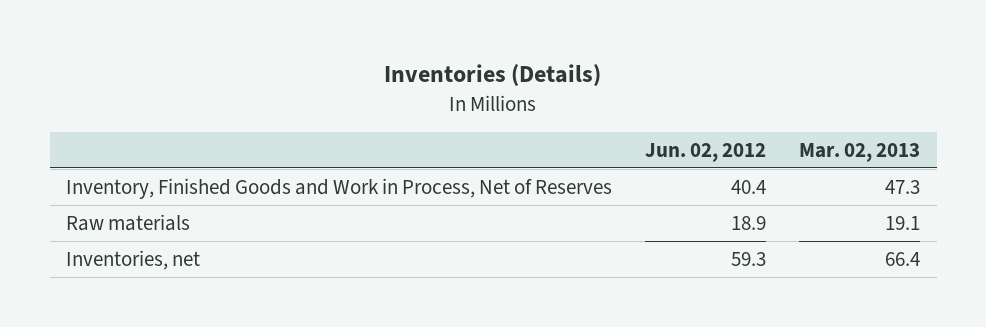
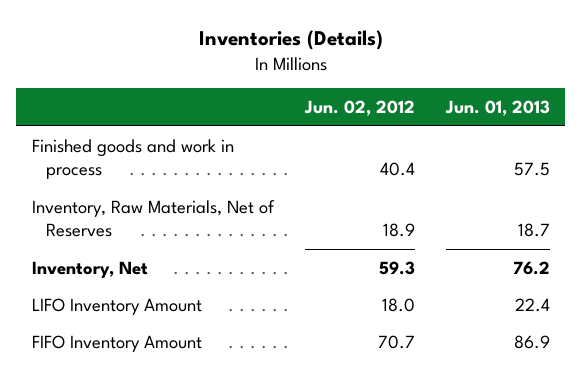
- | Jun. 02, 2012 | Mar. 02, 2013
+ | Jun. 02, 2012 | Jun. 01, 2013
- Inventory, Finished Goods and Work in Process, Net of Reserves | 40.4 | 47.3
- Raw materials | 18.9 | 19.1
- Inventories, net | 59.3 | 66.4
+ Finished goods and work in process | 40.4 | 57.5
+ Inventory, Raw Materials, Net of Reserves | 18.9 | 18.7
+ Inventory, Net | 59.3 | 76.2
+ LIFO Inventory Amount | 18.0 | 22.4
+ FIFO Inventory Amount | 70.7 | 86.9

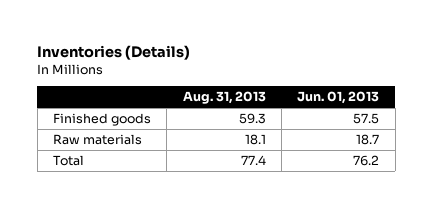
- | Jun. 02, 2012 | Jun. 01, 2013
+ | Aug. 31, 2013 | Jun. 01, 2013
- Finished goods and work in process | 40.4 | 57.5
- Inventory, Raw Materials, Net of Reserves | 18.9 | 18.7
- Inventory, Net | 59.3 | 76.2
- LIFO Inventory Amount | 18.0 | 22.4
- FIFO Inventory Amount | 70.7 | 86.9
+ Finished goods | 59.3 | 57.5
+ Raw materials | 18.1 | 18.7
+ Total | 77.4 | 76.2

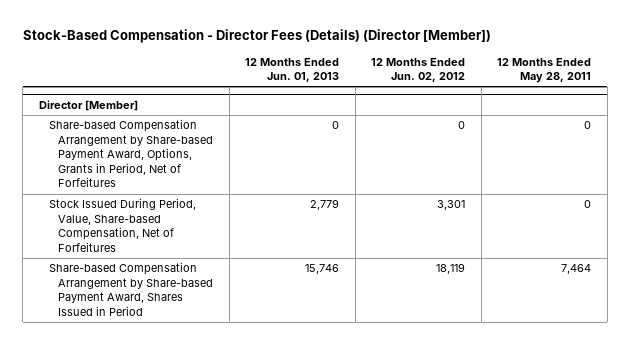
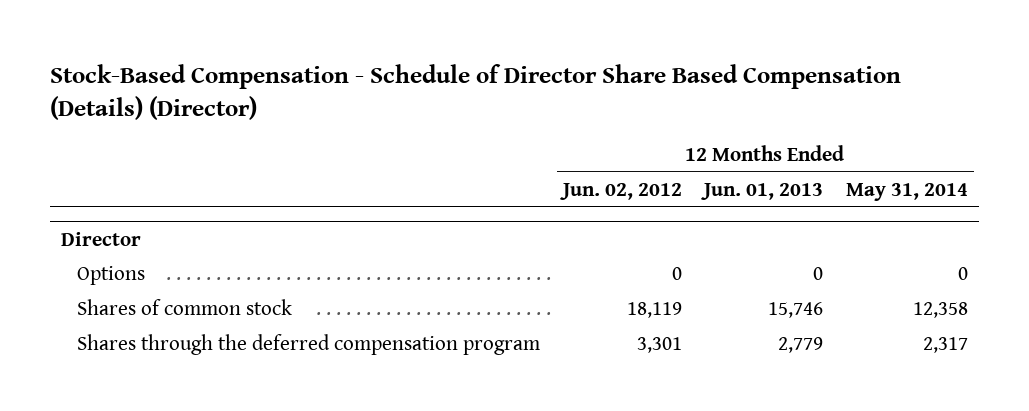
- Stock-Based Compensation - Director Fees (Details) (Director [Member])
+ Stock-Based Compensation - Schedule of Director Share Based Compensation (Details) (Director)
- | 12 Months Ended Jun. 01, 2013 | 12 Months Ended Jun. 02, 2012 | 12 Months Ended May 28, 2011
+ | 12 Months Ended Jun. 02, 2012 | 12 Months Ended Jun. 01, 2013 | 12 Months Ended May 31, 2014
- Director [Member]
- Share-based Compensation Arrangement by Share-based Payment Award, Options, Grants in Period, Net of Forfeitures | 0 | 0 | 0
- Stock Issued During Period, Value, Share-based Compensation, Net of Forfeitures | 2,779 | 3,301 | 0
- Share-based Compensation Arrangement by Share-based Payment Award, Shares Issued in Period | 15,746 | 18,119 | 7,464
+ Director
+ Options | 0 | 0 | 0
+ Shares of common stock | 18,119 | 15,746 | 12,358
+ Shares through the deferred compensation program | 3,301 | 2,779 | 2,317

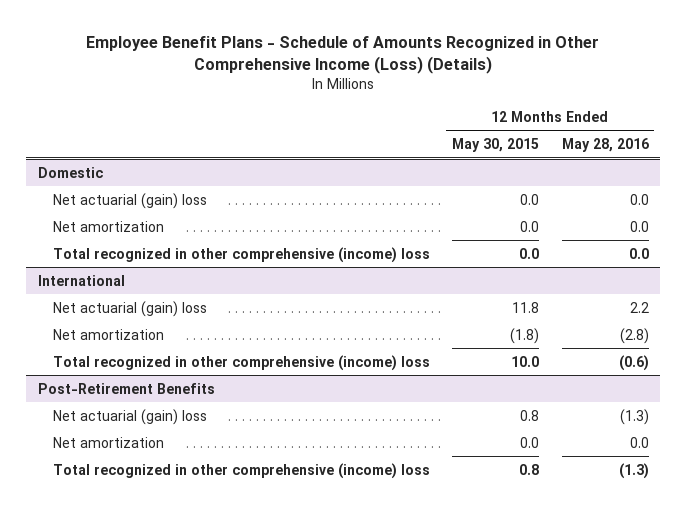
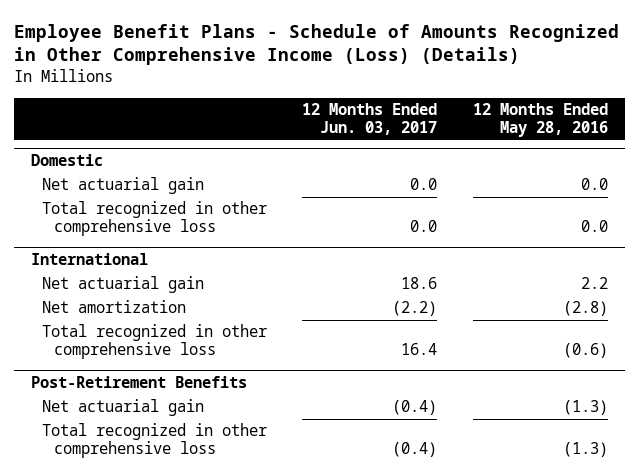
- | 12 Months Ended May 30, 2015 | 12 Months Ended May 28, 2016
+ | 12 Months Ended Jun. 03, 2017 | 12 Months Ended May 28, 2016
@ Domestic
- Net actuarial (gain) loss | 0.0 | 0.0
- Net amortization | 0.0 | 0.0
- Total recognized in other comprehensive (income) loss | 0.0 | 0.0
+ Net actuarial gain | 0.0 | 0.0
+ Total recognized in other comprehensive loss | 0.0 | 0.0
@ International
- Net actuarial (gain) loss | 11.8 | 2.2
+ Net actuarial gain | 18.6 | 2.2
- Total recognized in other comprehensive (income) loss | 10.0 | (0.6)
+ Total recognized in other comprehensive loss | 16.4 | (0.6)
@ Post-Retirement Benefits
- Net actuarial (gain) loss | 0.8 | (1.3)
- Net amortization | 0.0 | 0.0
- Total recognized in other comprehensive (income) loss | 0.8 | (1.3)
+ Net actuarial gain | (0.4) | (1.3)
+ Total recognized in other comprehensive loss | (0.4) | (1.3)

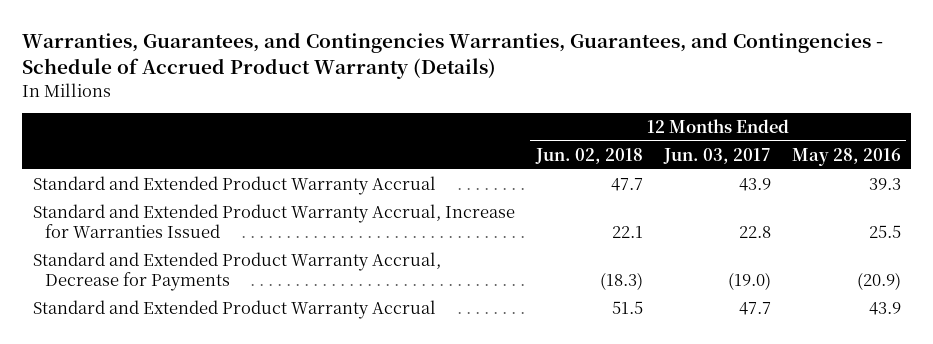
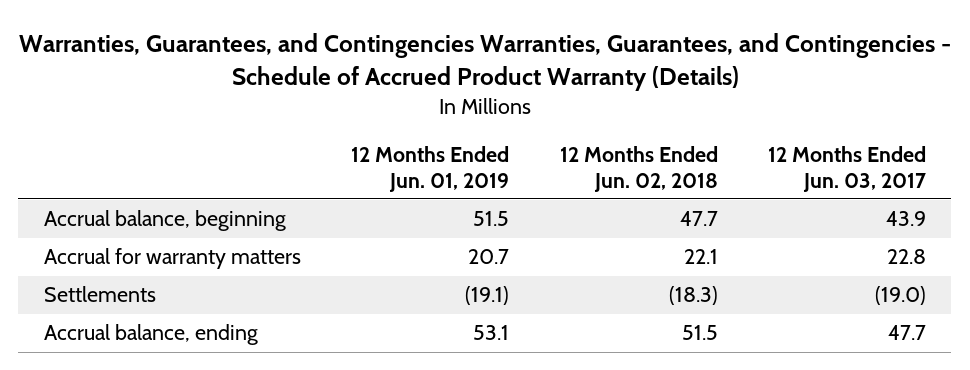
- | 12 Months Ended Jun. 02, 2018 | 12 Months Ended Jun. 03, 2017 | 12 Months Ended May 28, 2016
+ | 12 Months Ended Jun. 01, 2019 | 12 Months Ended Jun. 02, 2018 | 12 Months Ended Jun. 03, 2017
- Standard and Extended Product Warranty Accrual | 47.7 | 43.9 | 39.3
- Standard and Extended Product Warranty Accrual, Increase for Warranties Issued | 22.1 | 22.8 | 25.5
- Standard and Extended Product Warranty Accrual, Decrease for Payments | (18.3) | (19.0) | (20.9)
- Standard and Extended Product Warranty Accrual | 51.5 | 47.7 | 43.9
+ Accrual balance, beginning | 51.5 | 47.7 | 43.9
+ Accrual for warranty matters | 20.7 | 22.1 | 22.8
+ Settlements | (19.1) | (18.3) | (19.0)
+ Accrual balance, ending | 53.1 | 51.5 | 47.7

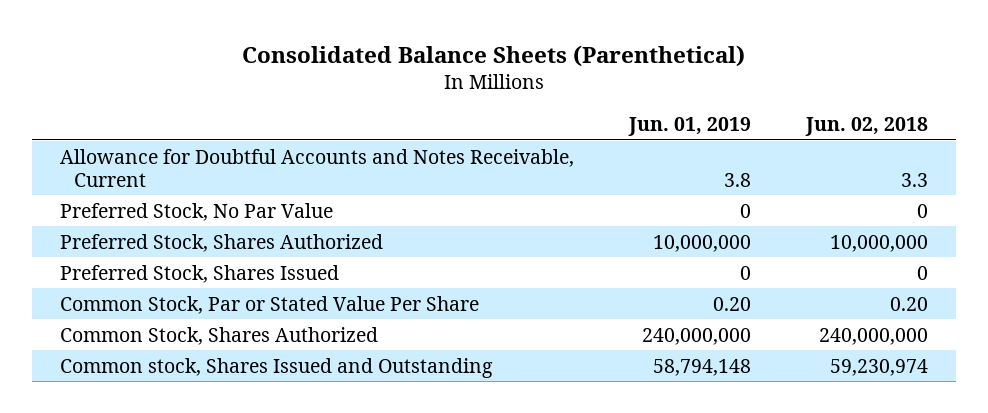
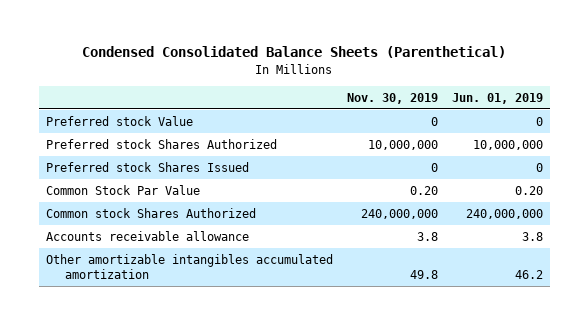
- Consolidated Balance Sheets (Parenthetical)
+ Condensed Consolidated Balance Sheets (Parenthetical)
- | Jun. 01, 2019 | Jun. 02, 2018
+ | Nov. 30, 2019 | Jun. 01, 2019
- Allowance for Doubtful Accounts and Notes Receivable, Current | 3.8 | 3.3
- Preferred Stock, No Par Value | 0 | 0
- Preferred Stock, Shares Authorized | 10,000,000 | 10,000,000
- Preferred Stock, Shares Issued | 0 | 0
- Common Stock, Par or Stated Value Per Share | 0.20 | 0.20
- Common Stock, Shares Authorized | 240,000,000 | 240,000,000
- Common stock, Shares Issued and Outstanding | 58,794,148 | 59,230,974
+ Preferred stock Value | 0 | 0
+ Preferred stock Shares Authorized | 10,000,000 | 10,000,000
+ Preferred stock Shares Issued | 0 | 0
+ Common Stock Par Value | 0.20 | 0.20
+ Common stock Shares Authorized | 240,000,000 | 240,000,000
+ Accounts receivable allowance | 3.8 | 3.8
+ Other amortizable intangibles accumulated amortization | 49.8 | 46.2

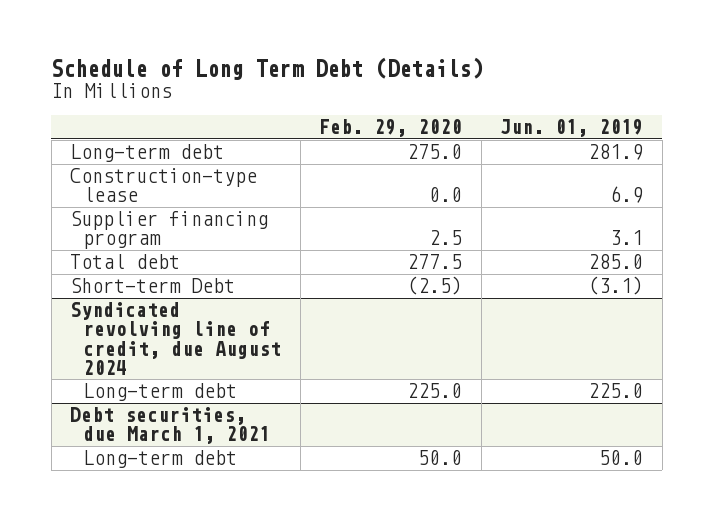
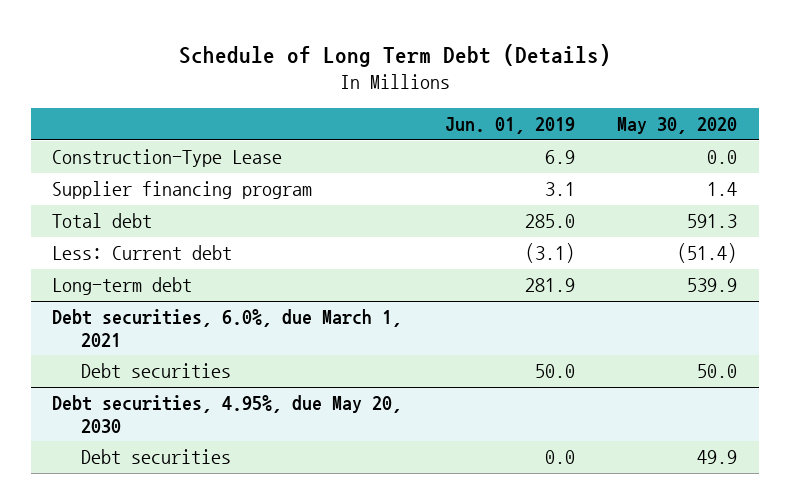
- | Feb. 29, 2020 | Jun. 01, 2019
+ | Jun. 01, 2019 | May 30, 2020
- Construction-type lease | 0.0 | 6.9
+ Construction-Type Lease | 6.9 | 0.0
- Short-term Debt | (2.5) | (3.1)
- Syndicated revolving line of credit, due August 2024
- Long-term debt | 225.0 | 225.0
- Debt securities, due March 1, 2021
- Long-term debt | 50.0 | 50.0
+ Less: Current debt | (3.1) | (51.4)
moved down: Long-term debt | 281.9 | 539.9
+ Debt securities, 6.0%, due March 1, 2021
+ Debt securities | 50.0 | 50.0
+ Debt securities, 4.95%, due May 20, 2030
+ Debt securities | 0.0 | 49.9

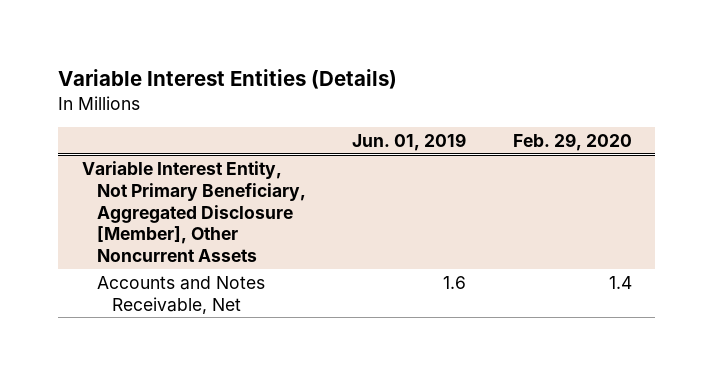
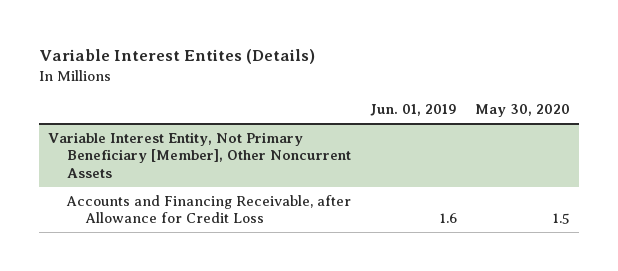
- Variable Interest Entities (Details)
+ Variable Interest Entites (Details)
- | Jun. 01, 2019 | Feb. 29, 2020
+ | Jun. 01, 2019 | May 30, 2020
- Variable Interest Entity, Not Primary Beneficiary, Aggregated Disclosure [Member], Other Noncurrent Assets
- Accounts and Notes Receivable, Net | 1.6 | 1.4
+ Variable Interest Entity, Not Primary Beneficiary [Member], Other Noncurrent Assets
+ Accounts and Financing Receivable, after Allowance for Credit Loss | 1.6 | 1.5

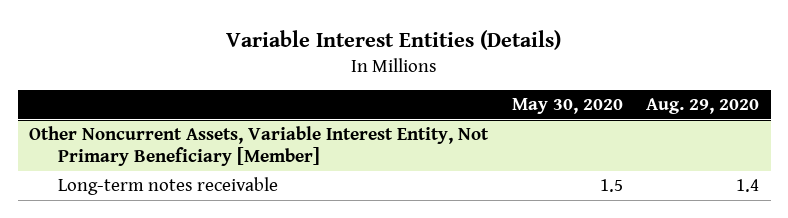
- Variable Interest Entites (Details)
+ Variable Interest Entities (Details)
- | Jun. 01, 2019 | May 30, 2020
+ | May 30, 2020 | Aug. 29, 2020
- Variable Interest Entity, Not Primary Beneficiary [Member], Other Noncurrent Assets
- Accounts and Financing Receivable, after Allowance for Credit Loss | 1.6 | 1.5
+ Other Noncurrent Assets, Variable Interest Entity, Not Primary Beneficiary [Member]
+ Long-term notes receivable | 1.5 | 1.4

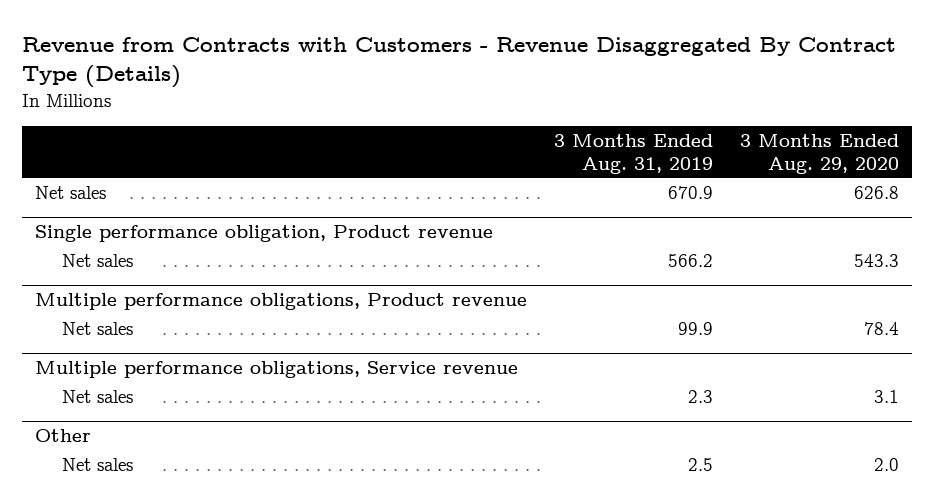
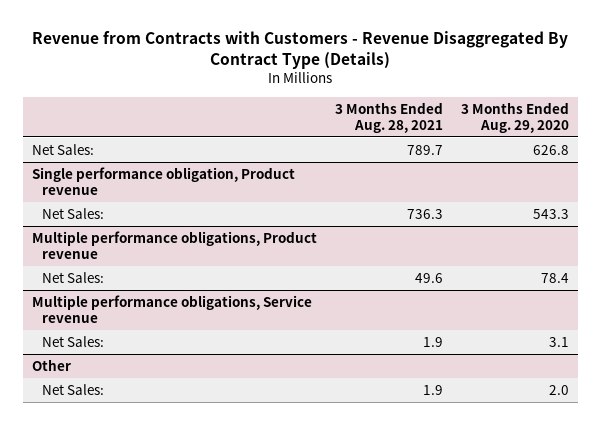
- | 3 Months Ended Aug. 31, 2019 | 3 Months Ended Aug. 29, 2020
+ | 3 Months Ended Aug. 28, 2021 | 3 Months Ended Aug. 29, 2020
- Net sales | 670.9 | 626.8
+ Net Sales: | 789.7 | 626.8
@ Single performance obligation, Product revenue
- Net sales | 566.2 | 543.3
+ Net Sales: | 736.3 | 543.3
@ Multiple performance obligations, Product revenue
- Net sales | 99.9 | 78.4
+ Net Sales: | 49.6 | 78.4
@ Multiple performance obligations, Service revenue
- Net sales | 2.3 | 3.1
+ Net Sales: | 1.9 | 3.1
@ Other
- Net sales | 2.5 | 2.0
+ Net Sales: | 1.9 | 2.0

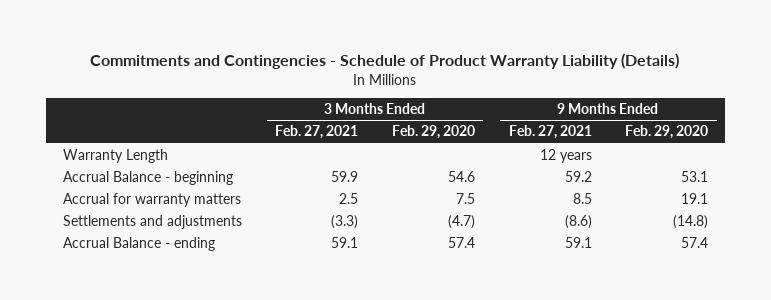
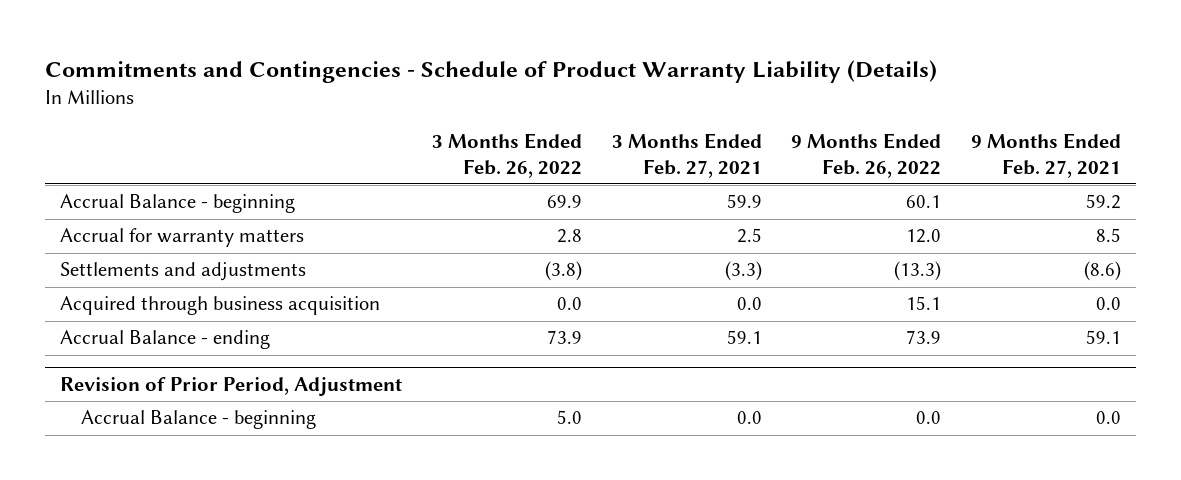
- | 3 Months Ended Feb. 27, 2021 | 3 Months Ended Feb. 29, 2020 | 9 Months Ended Feb. 27, 2021 | 9 Months Ended Feb. 29, 2020
+ | 3 Months Ended Feb. 26, 2022 | 3 Months Ended Feb. 27, 2021 | 9 Months Ended Feb. 26, 2022 | 9 Months Ended Feb. 27, 2021
- Warranty Length | | | 12 years |
+ Acquired through business acquisition | 0.0 | 0.0 | 15.1 | 0.0
+ Revision of Prior Period, Adjustment
+ Accrual Balance - beginning | 5.0 | 0.0 | 0.0 | 0.0

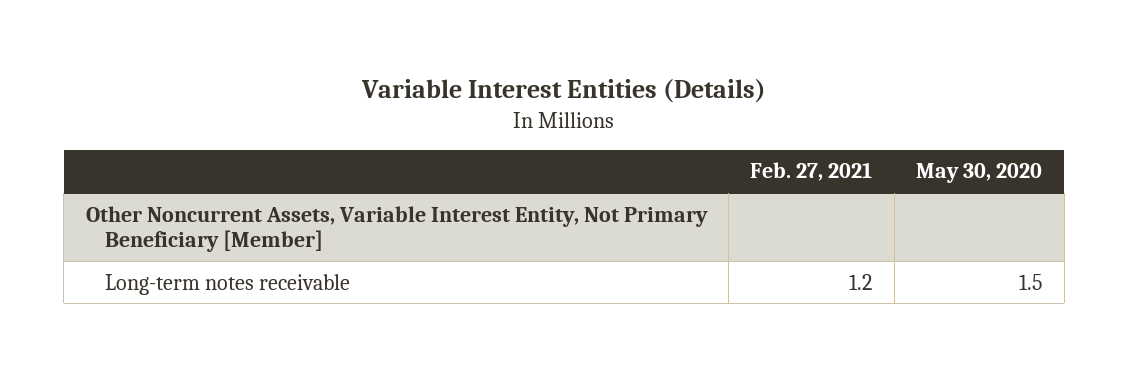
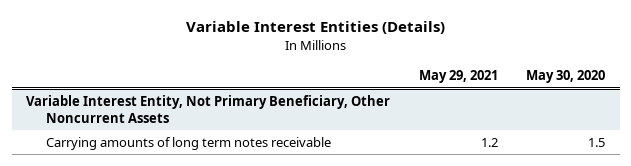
- | Feb. 27, 2021 | May 30, 2020
+ | May 29, 2021 | May 30, 2020
- Other Noncurrent Assets, Variable Interest Entity, Not Primary Beneficiary [Member]
- Long-term notes receivable | 1.2 | 1.5
+ Variable Interest Entity, Not Primary Beneficiary, Other Noncurrent Assets
+ Carrying amounts of long term notes receivable | 1.2 | 1.5

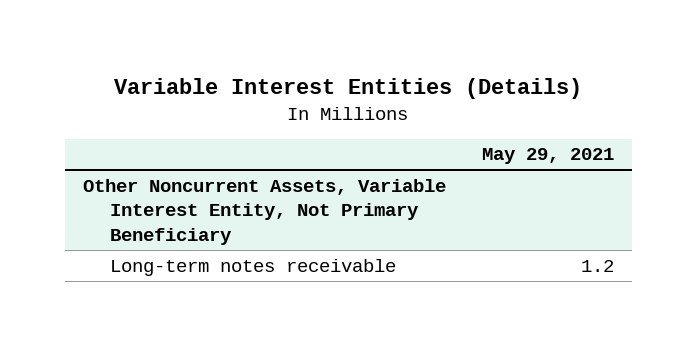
- | May 29, 2021 | May 30, 2020
+ | May 29, 2021
- Variable Interest Entity, Not Primary Beneficiary, Other Noncurrent Assets
- Carrying amounts of long term notes receivable | 1.2 | 1.5
+ Other Noncurrent Assets, Variable Interest Entity, Not Primary Beneficiary
+ Long-term notes receivable | 1.2

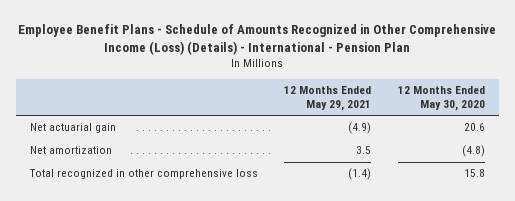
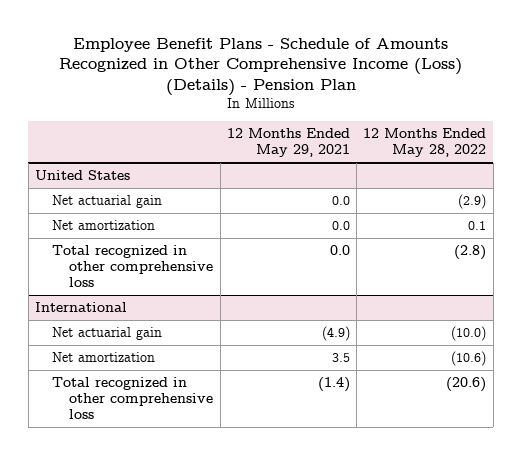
- Employee Benefit Plans - Schedule of Amounts Recognized in Other Comprehensive Income (Loss) (Details) - International - Pension Plan
+ Employee Benefit Plans - Schedule of Amounts Recognized in Other Comprehensive Income (Loss) (Details) - Pension Plan
- | 12 Months Ended May 29, 2021 | 12 Months Ended May 30, 2020
+ | 12 Months Ended May 29, 2021 | 12 Months Ended May 28, 2022
+ United States
+ Net actuarial gain | 0.0 | (2.9)
+ Net amortization | 0.0 | 0.1
+ Total recognized in other comprehensive loss | 0.0 | (2.8)
+ International

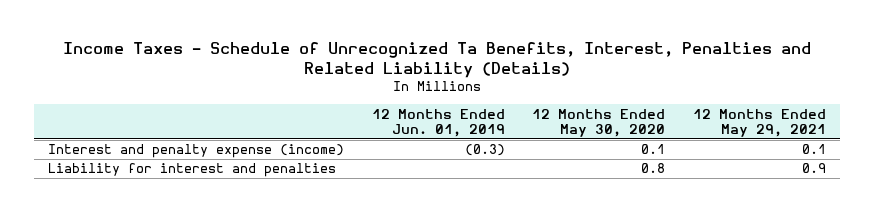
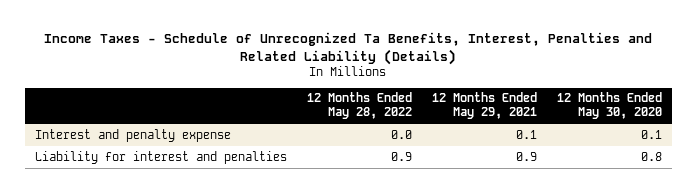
- | 12 Months Ended Jun. 01, 2019 | 12 Months Ended May 30, 2020 | 12 Months Ended May 29, 2021
+ | 12 Months Ended May 28, 2022 | 12 Months Ended May 29, 2021 | 12 Months Ended May 30, 2020
- Interest and penalty expense (income) | (0.3) | 0.1 | 0.1
+ Interest and penalty expense | 0.0 | 0.1 | 0.1

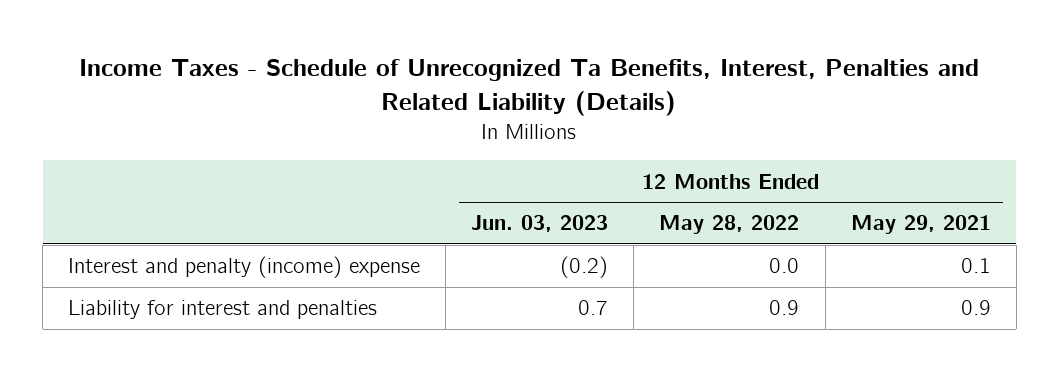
- | 12 Months Ended May 28, 2022 | 12 Months Ended May 29, 2021 | 12 Months Ended May 30, 2020
+ | 12 Months Ended Jun. 03, 2023 | 12 Months Ended May 28, 2022 | 12 Months Ended May 29, 2021
- Interest and penalty expense | 0.0 | 0.1 | 0.1
+ Interest and penalty (income) expense | (0.2) | 0.0 | 0.1

